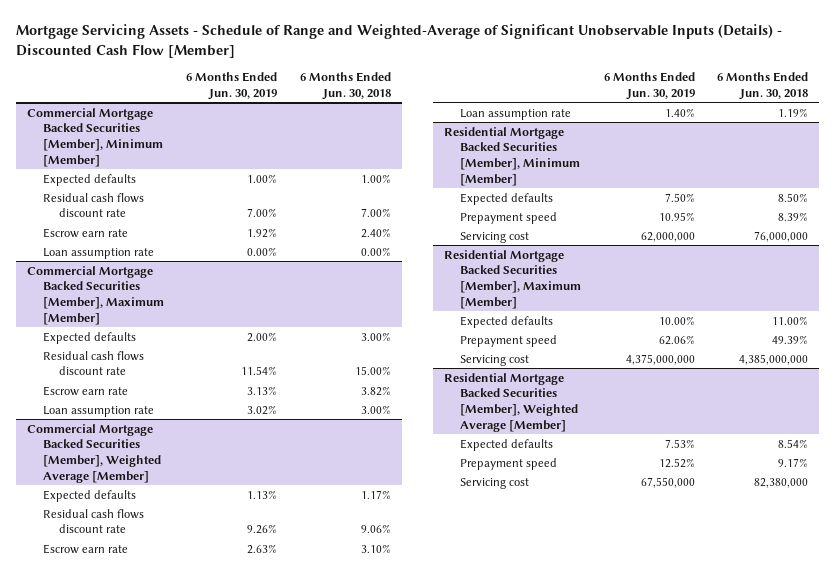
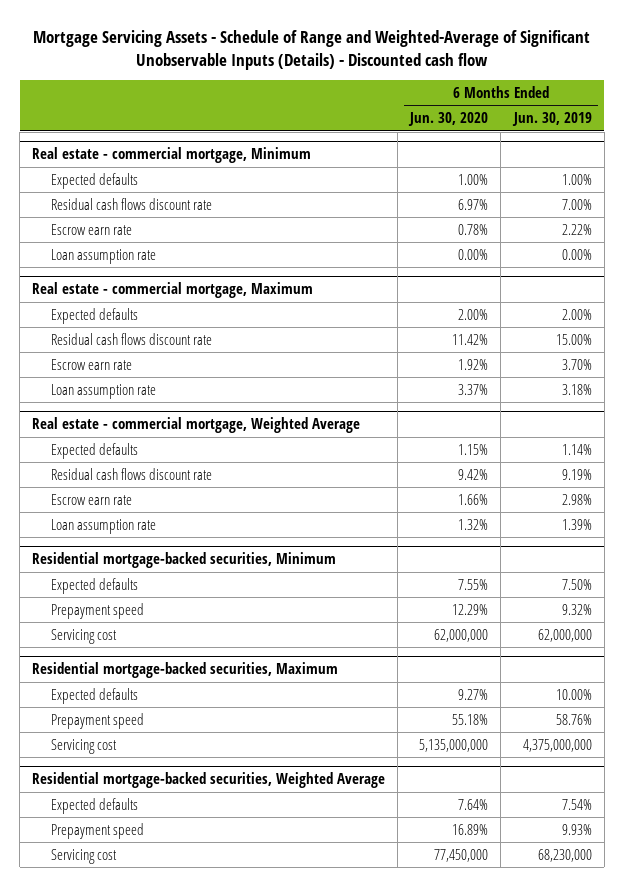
- Mortgage Servicing Assets - Schedule of Range and Weighted-Average of Significant Unobservable Inputs (Details) - Discounted Cash Flow [Member]
+ Mortgage Servicing Assets - Schedule of Range and Weighted-Average of Significant Unobservable Inputs (Details) - Discounted cash flow
- | 6 Months Ended Jun. 30, 2019 | 6 Months Ended Jun. 30, 2018
+ | 6 Months Ended Jun. 30, 2020 | 6 Months Ended Jun. 30, 2019
- Commercial Mortgage Backed Securities [Member], Minimum [Member]
+ Real estate - commercial mortgage, Minimum
- Escrow earn rate | 1.92% | 2.40%
+ Escrow earn rate | 0.78% | 2.22%
- Commercial Mortgage Backed Securities [Member], Maximum [Member]
+ Real estate - commercial mortgage, Maximum
- Residual cash flows discount rate | 11.54% | 15.00%
- Escrow earn rate | 3.13% | 3.82%
- Loan assumption rate | 3.02% | 3.00%
- Commercial Mortgage Backed Securities [Member], Weighted Average [Member]
- Expected defaults | 1.13% | 1.17%
- Residual cash flows discount rate | 9.26% | 9.06%
- Escrow earn rate | 2.63% | 3.10%
- Loan assumption rate | 1.40% | 1.19%
- Residential Mortgage Backed Securities [Member], Minimum [Member]
+ Residual cash flows discount rate | 11.42% | 15.00%
+ Escrow earn rate | 1.92% | 3.70%
+ Loan assumption rate | 3.37% | 3.18%
+ Real estate - commercial mortgage, Weighted Average
+ Expected defaults | 1.15% | 1.14%
+ Residual cash flows discount rate | 9.42% | 9.19%
+ Escrow earn rate | 1.66% | 2.98%
+ Loan assumption rate | 1.32% | 1.39%
+ Residential mortgage-backed securities, Minimum
- Prepayment speed | 10.95% | 8.39%
+ Prepayment speed | 12.29% | 9.32%
- Residential Mortgage Backed Securities [Member], Maximum [Member]
+ Residential mortgage-backed securities, Maximum
- Prepayment speed | 62.06% | 49.39%
+ Prepayment speed | 55.18% | 58.76%
- Residential Mortgage Backed Securities [Member], Weighted Average [Member]
- Expected defaults | 7.53% | 8.54%
- Prepayment speed | 12.52% | 9.17%
- Servicing cost | 67,550,000 | 82,380,000
+ Residential mortgage-backed securities, Weighted Average
+ Expected defaults | 7.64% | 7.54%
+ Prepayment speed | 16.89% | 9.93%
+ Servicing cost | 77,450,000 | 68,230,000

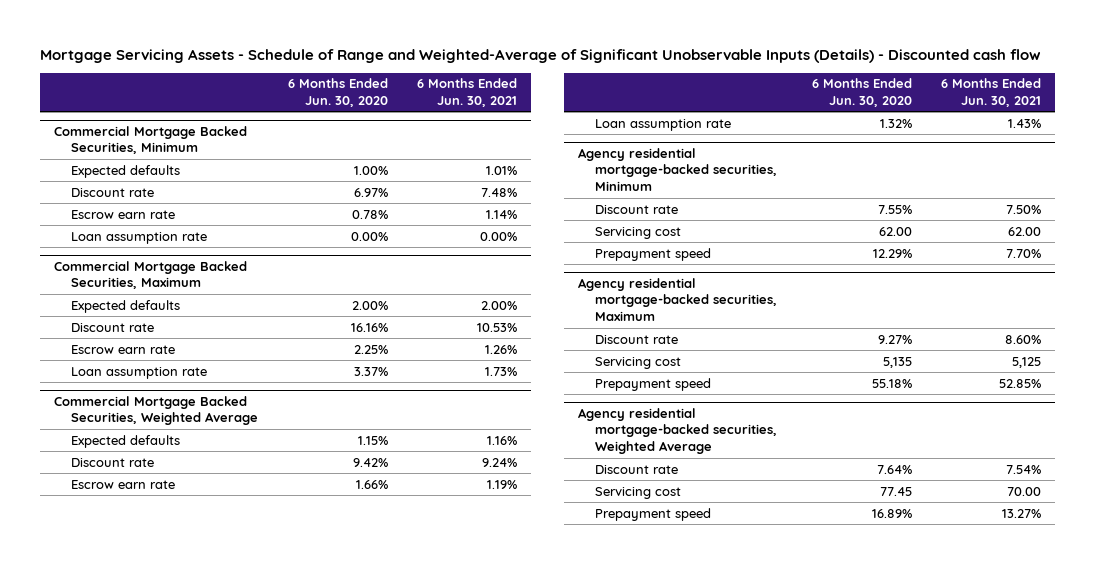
- | 6 Months Ended Jun. 30, 2020 | 6 Months Ended Jun. 30, 2019
+ | 6 Months Ended Jun. 30, 2020 | 6 Months Ended Jun. 30, 2021
- Real estate - commercial mortgage, Minimum
+ Commercial Mortgage Backed Securities, Minimum
- Residual cash flows discount rate | 6.97% | 7.00%
+ Discount rate | 6.97% | 7.48%
- Real estate - commercial mortgage, Maximum
+ Commercial Mortgage Backed Securities, Maximum
- Residual cash flows discount rate | 11.42% | 15.00%
- Escrow earn rate | 1.92% | 3.70%
+ Discount rate | 16.16% | 10.53%
+ Escrow earn rate | 2.25% | 1.26%
- Real estate - commercial mortgage, Weighted Average
+ Commercial Mortgage Backed Securities, Weighted Average
- Residual cash flows discount rate | 9.42% | 9.19%
+ Discount rate | 9.42% | 9.24%
- Residential mortgage-backed securities, Minimum
- Expected defaults | 7.55% | 7.50%
+ Agency residential mortgage-backed securities, Minimum
+ Discount rate | 7.55% | 7.50%
+ Servicing cost | 62.00 | 62.00
- Servicing cost | 62,000,000 | 62,000,000
- Residential mortgage-backed securities, Maximum
- Expected defaults | 9.27% | 10.00%
+ Agency residential mortgage-backed securities, Maximum
+ Discount rate | 9.27% | 8.60%
+ Servicing cost | 5,135 | 5,125
- Servicing cost | 5,135,000,000 | 4,375,000,000
- Residential mortgage-backed securities, Weighted Average
- Expected defaults | 7.64% | 7.54%
+ Agency residential mortgage-backed securities, Weighted Average
+ Discount rate | 7.64% | 7.54%
+ Servicing cost | 77.45 | 70.00
- Servicing cost | 77,450,000 | 68,230,000

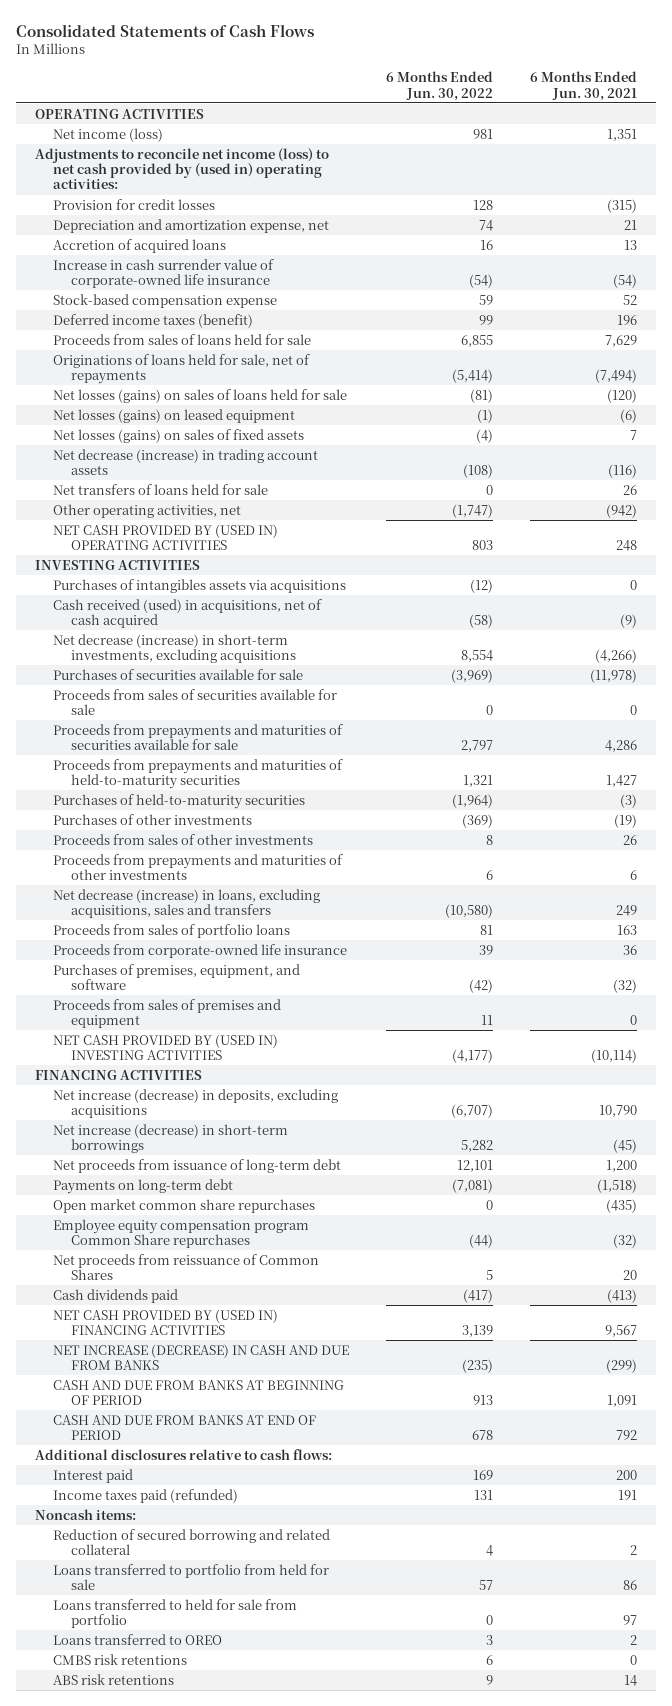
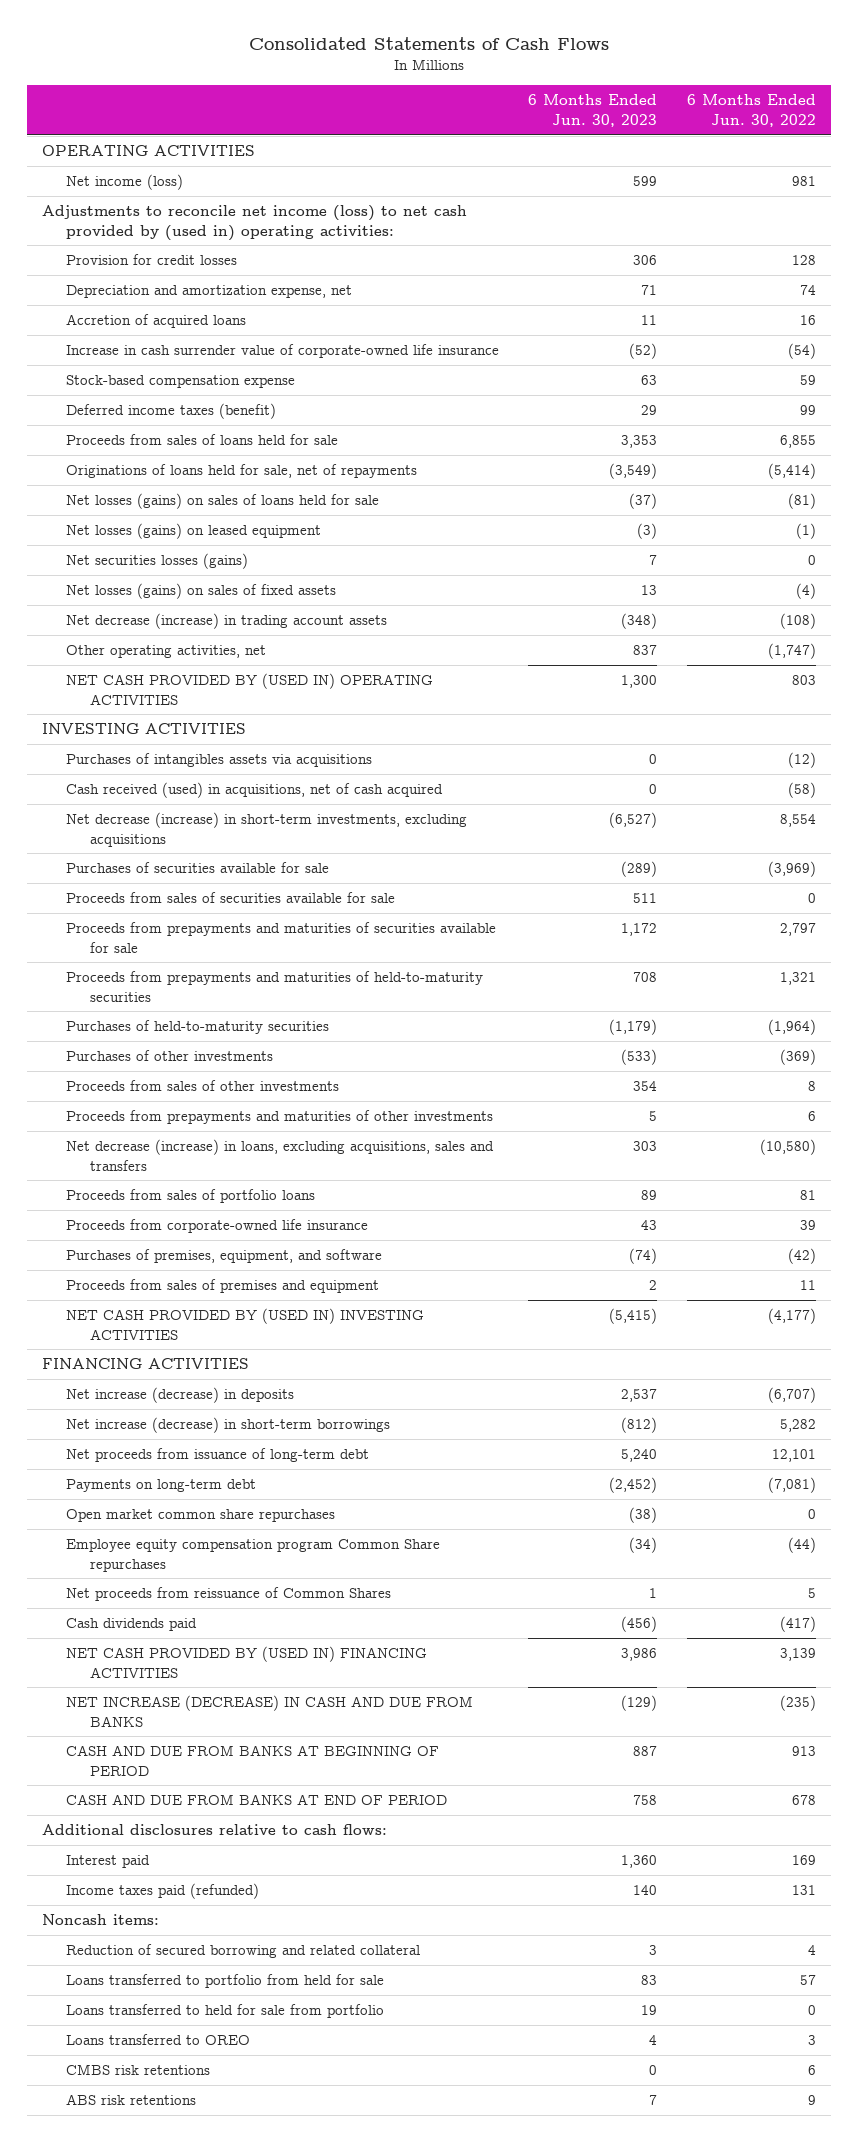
- | 6 Months Ended Jun. 30, 2022 | 6 Months Ended Jun. 30, 2021
+ | 6 Months Ended Jun. 30, 2023 | 6 Months Ended Jun. 30, 2022
+ Net securities losses (gains) | 7 | 0
- Net transfers of loans held for sale | 0 | 26
- Net increase (decrease) in deposits, excluding acquisitions | (6,707) | 10,790
+ Net increase (decrease) in deposits | 2,537 | (6,707)

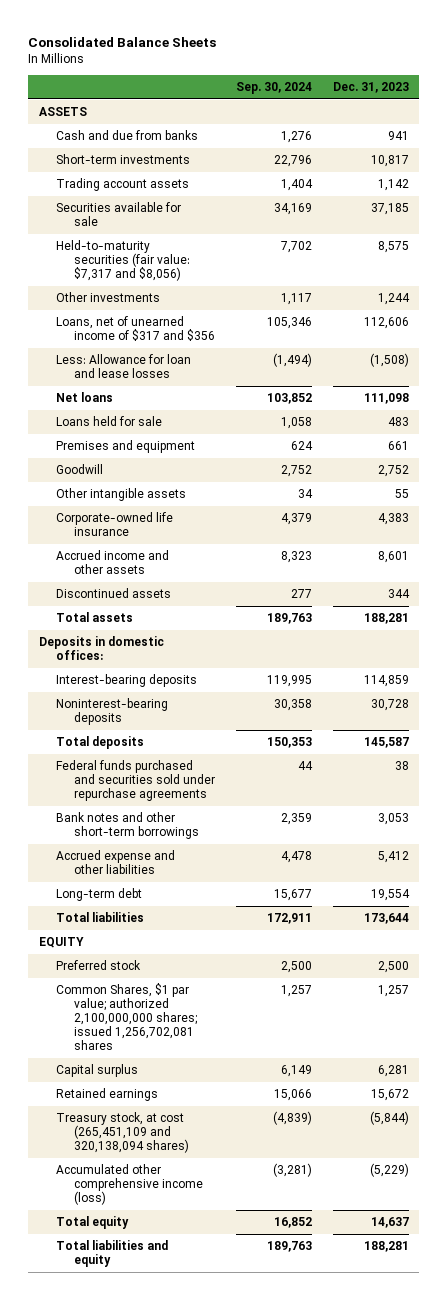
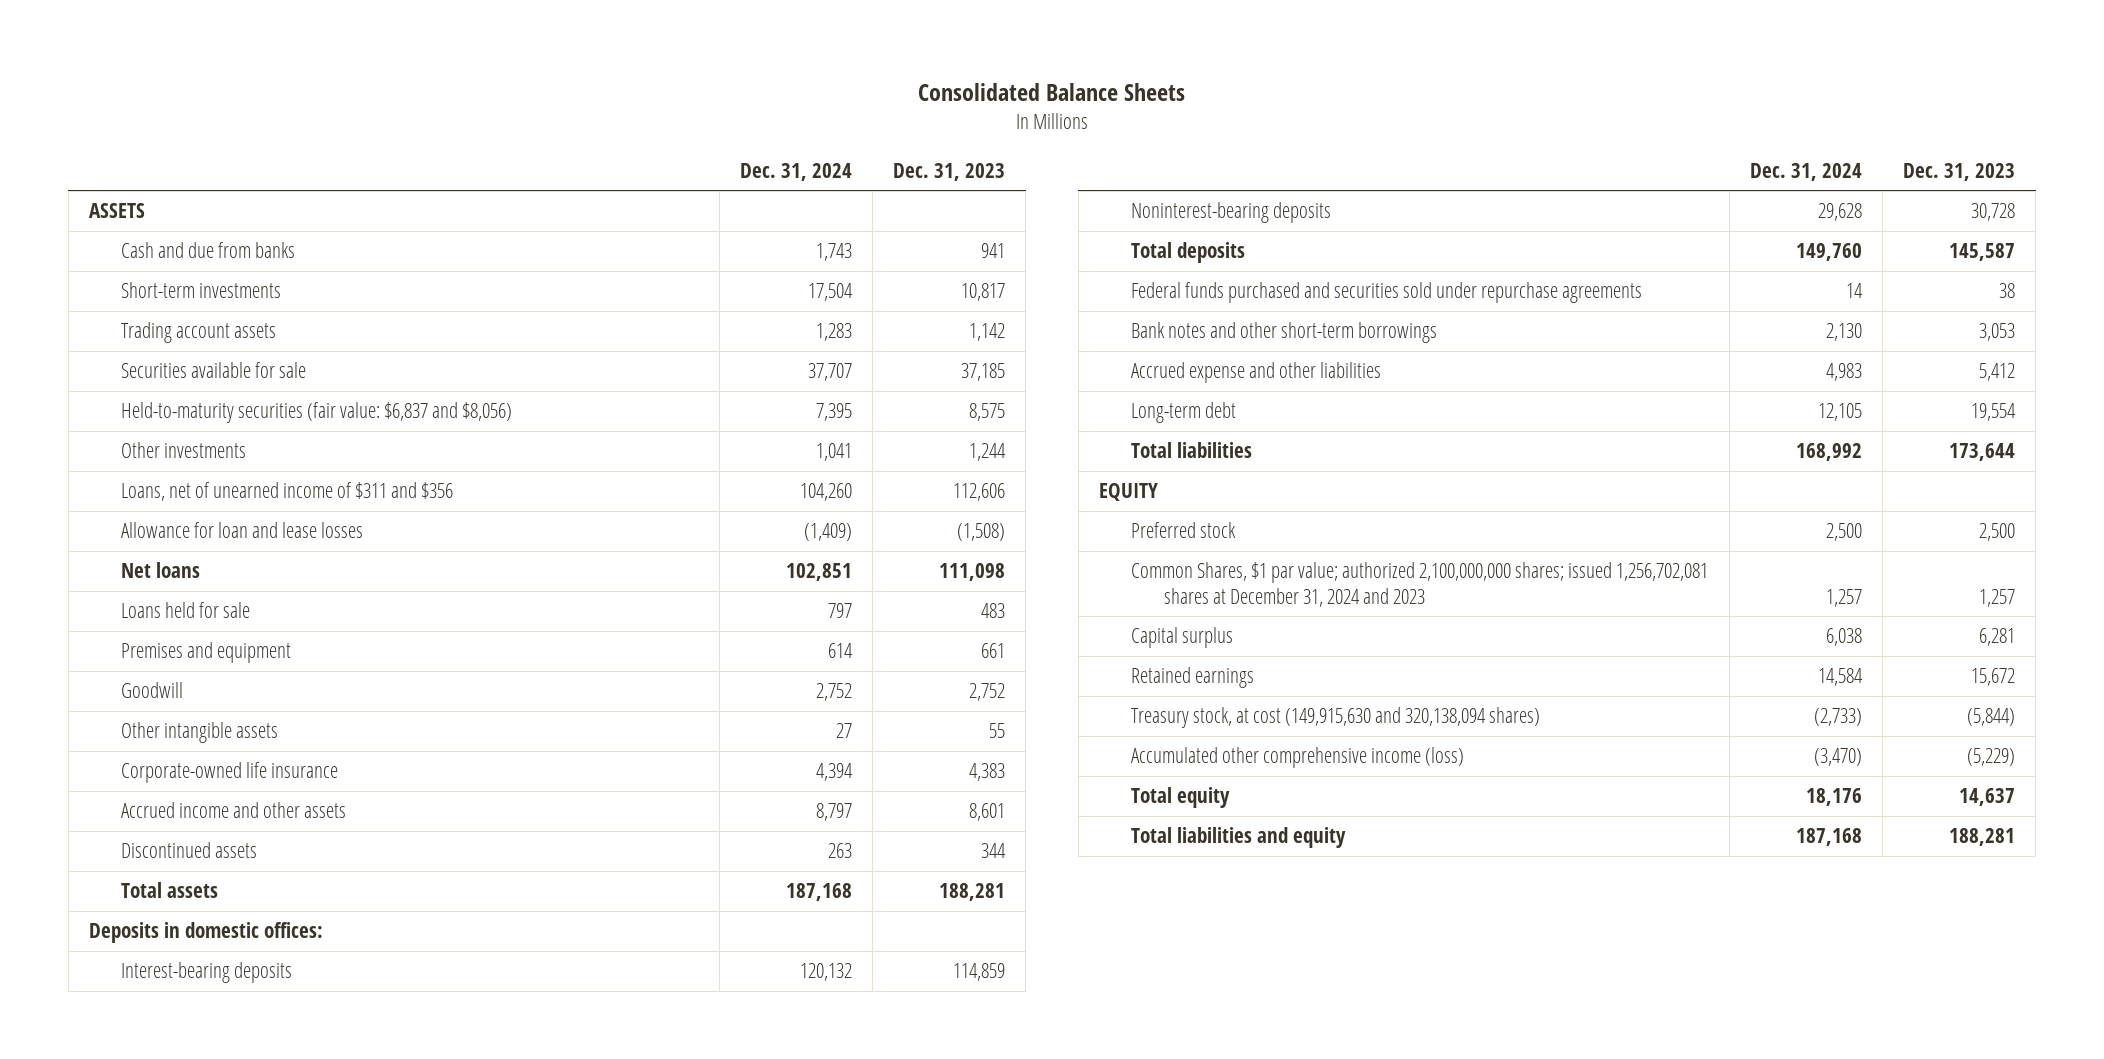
- | Sep. 30, 2024 | Dec. 31, 2023
+ | Dec. 31, 2024 | Dec. 31, 2023
- Held-to-maturity securities (fair value: $7,317 and $8,056) | 7,702 | 8,575
+ Held-to-maturity securities (fair value: $6,837 and $8,056) | 7,395 | 8,575
- Loans, net of unearned income of $317 and $356 | 105,346 | 112,606
- Less: Allowance for loan and lease losses | (1,494) | (1,508)
+ Loans, net of unearned income of $311 and $356 | 104,260 | 112,606
+ Allowance for loan and lease losses | (1,409) | (1,508)
- Common Shares, $1 par value; authorized 2,100,000,000 shares; issued 1,256,702,081 shares | 1,257 | 1,257
+ Common Shares, $1 par value; authorized 2,100,000,000 shares; issued 1,256,702,081 shares at December 31, 2024 and 2023 | 1,257 | 1,257
- Treasury stock, at cost (265,451,109 and 320,138,094 shares) | (4,839) | (5,844)
+ Treasury stock, at cost (149,915,630 and 320,138,094 shares) | (2,733) | (5,844)

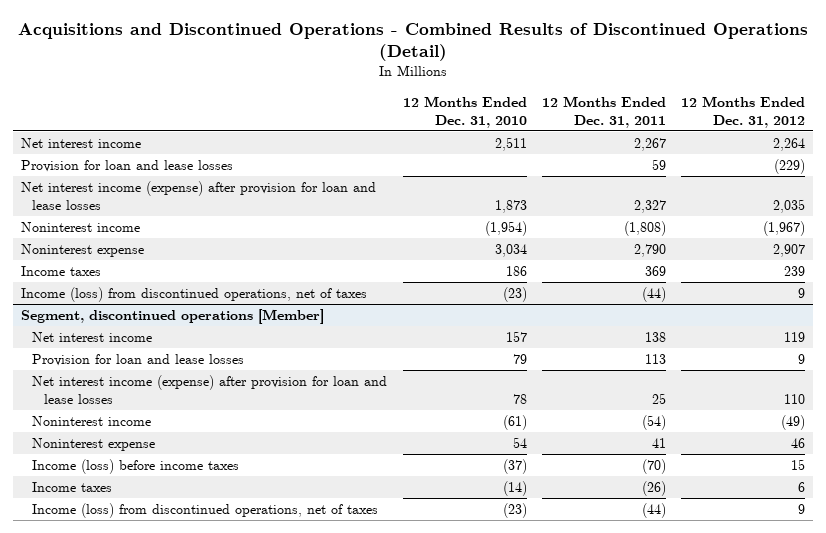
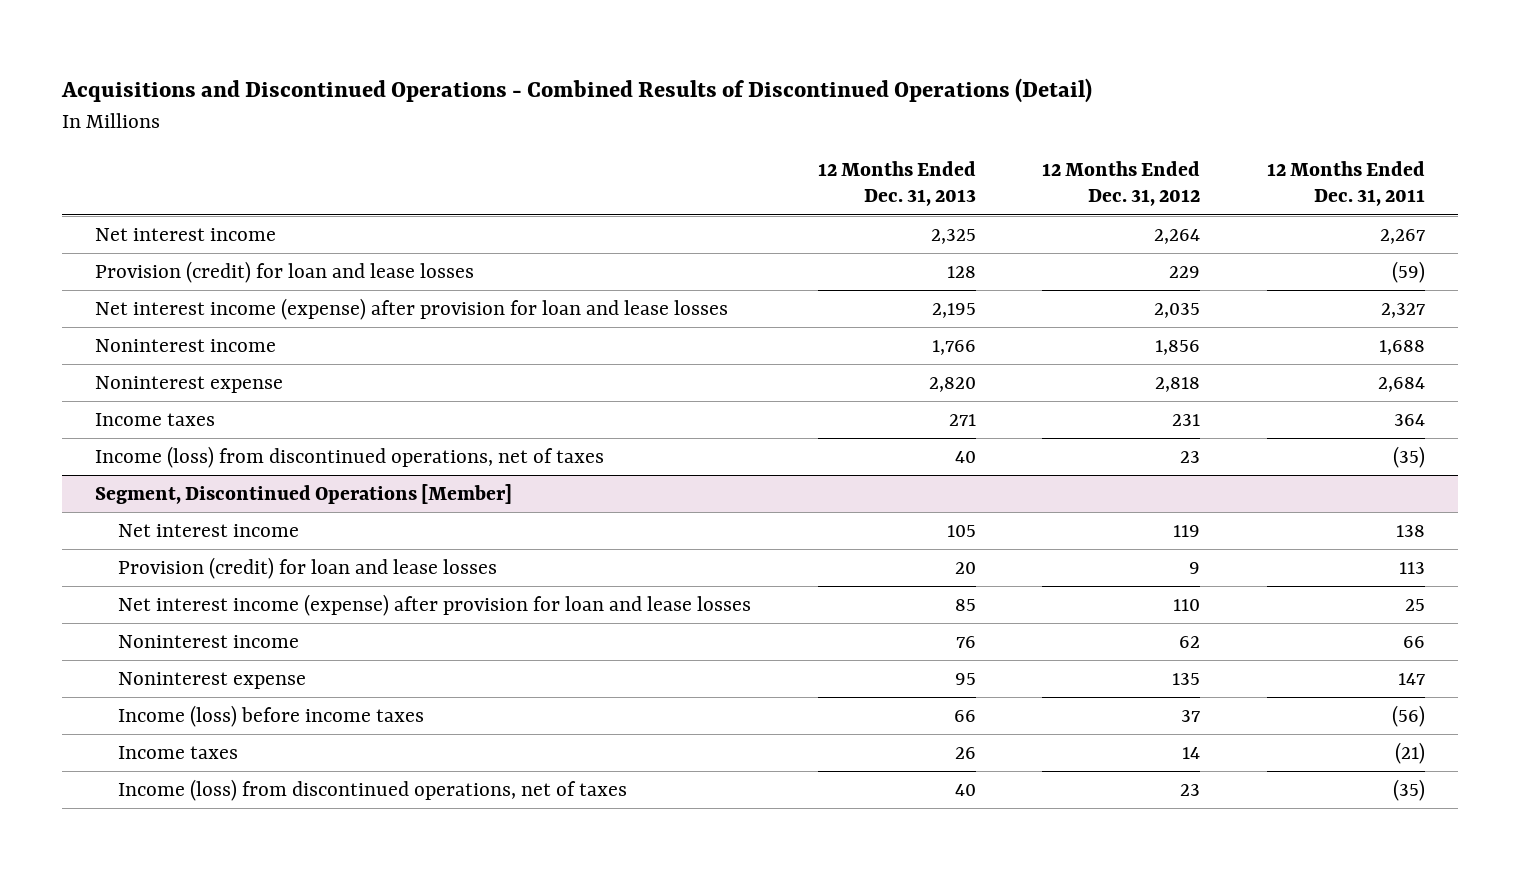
- | 12 Months Ended Dec. 31, 2010 | 12 Months Ended Dec. 31, 2011 | 12 Months Ended Dec. 31, 2012
+ | 12 Months Ended Dec. 31, 2013 | 12 Months Ended Dec. 31, 2012 | 12 Months Ended Dec. 31, 2011
- Provision for loan and lease losses | | 59 | (229)
+ Provision (credit) for loan and lease losses | 128 | 229 | (59)
- Noninterest income | (1,954) | (1,808) | (1,967)
- Noninterest expense | 3,034 | 2,790 | 2,907
- Income taxes | 186 | 369 | 239
- Income (loss) from discontinued operations, net of taxes | (23) | (44) | 9
- Segment, discontinued operations [Member]
+ Noninterest income | 1,766 | 1,856 | 1,688
+ Noninterest expense | 2,820 | 2,818 | 2,684
+ Income taxes | 271 | 231 | 364
+ Income (loss) from discontinued operations, net of taxes | 40 | 23 | (35)
+ Segment, Discontinued Operations [Member]
- Provision for loan and lease losses | 79 | 113 | 9
+ Provision (credit) for loan and lease losses | 20 | 9 | 113
- Noninterest income | (61) | (54) | (49)
- Noninterest expense | 54 | 41 | 46
- Income (loss) before income taxes | (37) | (70) | 15
- Income taxes | (14) | (26) | 6
- Income (loss) from discontinued operations, net of taxes | (23) | (44) | 9
+ Noninterest income | 76 | 62 | 66
+ Noninterest expense | 95 | 135 | 147
+ Income (loss) before income taxes | 66 | 37 | (56)
+ Income taxes | 26 | 14 | (21)
+ Income (loss) from discontinued operations, net of taxes | 40 | 23 | (35)

